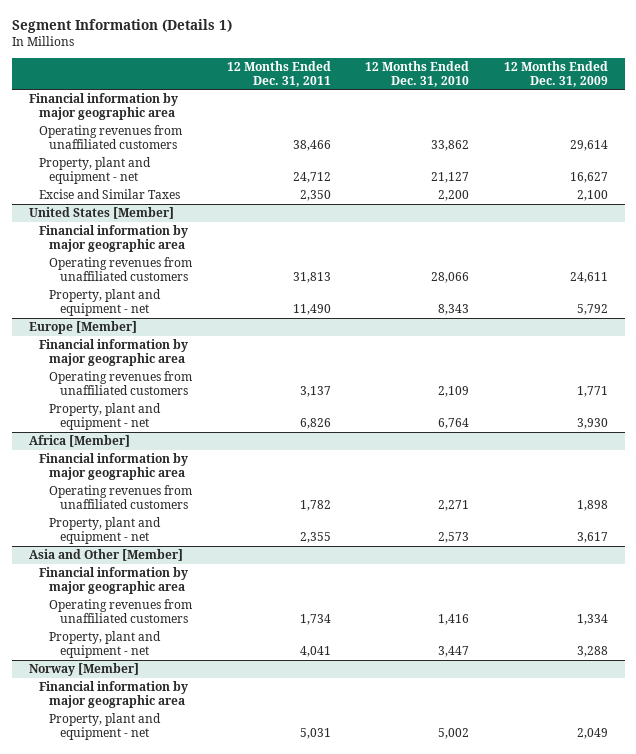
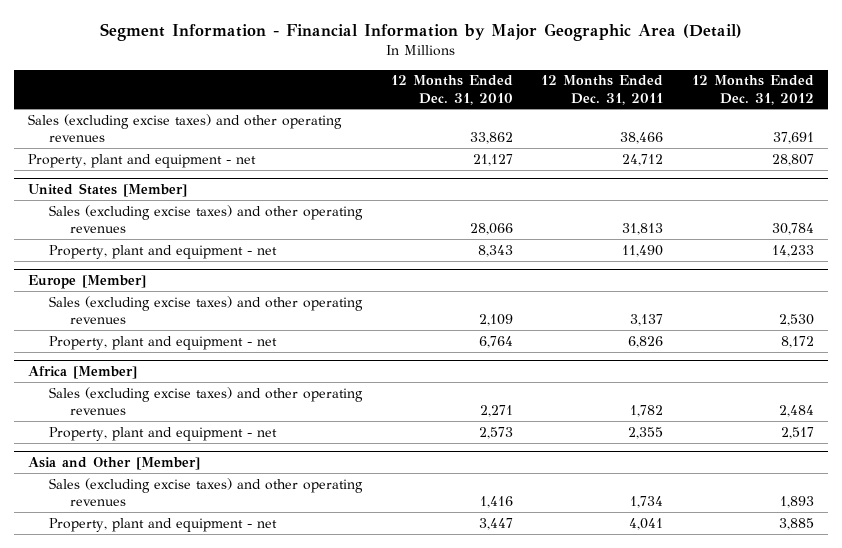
- Segment Information (Details 1)
+ Segment Information - Financial Information by Major Geographic Area (Detail)
- | 12 Months Ended Dec. 31, 2011 | 12 Months Ended Dec. 31, 2010 | 12 Months Ended Dec. 31, 2009
+ | 12 Months Ended Dec. 31, 2010 | 12 Months Ended Dec. 31, 2011 | 12 Months Ended Dec. 31, 2012
- Financial information by major geographic area
- Operating revenues from unaffiliated customers | 38,466 | 33,862 | 29,614
+ Sales (excluding excise taxes) and other operating revenues | 33,862 | 38,466 | 37,691
- Excise and Similar Taxes | 2,350 | 2,200 | 2,100
@ United States [Member]
- Financial information by major geographic area
- Operating revenues from unaffiliated customers | 31,813 | 28,066 | 24,611
+ Sales (excluding excise taxes) and other operating revenues | 28,066 | 31,813 | 30,784
@ Europe [Member]
- Financial information by major geographic area
- Operating revenues from unaffiliated customers | 3,137 | 2,109 | 1,771
+ Sales (excluding excise taxes) and other operating revenues | 2,109 | 3,137 | 2,530
@ Africa [Member]
- Financial information by major geographic area
- Operating revenues from unaffiliated customers | 1,782 | 2,271 | 1,898
+ Sales (excluding excise taxes) and other operating revenues | 2,271 | 1,782 | 2,484
@ Asia and Other [Member]
- Financial information by major geographic area
- Operating revenues from unaffiliated customers | 1,734 | 1,416 | 1,334
+ Sales (excluding excise taxes) and other operating revenues | 1,416 | 1,734 | 1,893
- Norway [Member]
- Financial information by major geographic area
- Property, plant and equipment - net | 5,031 | 5,002 | 2,049

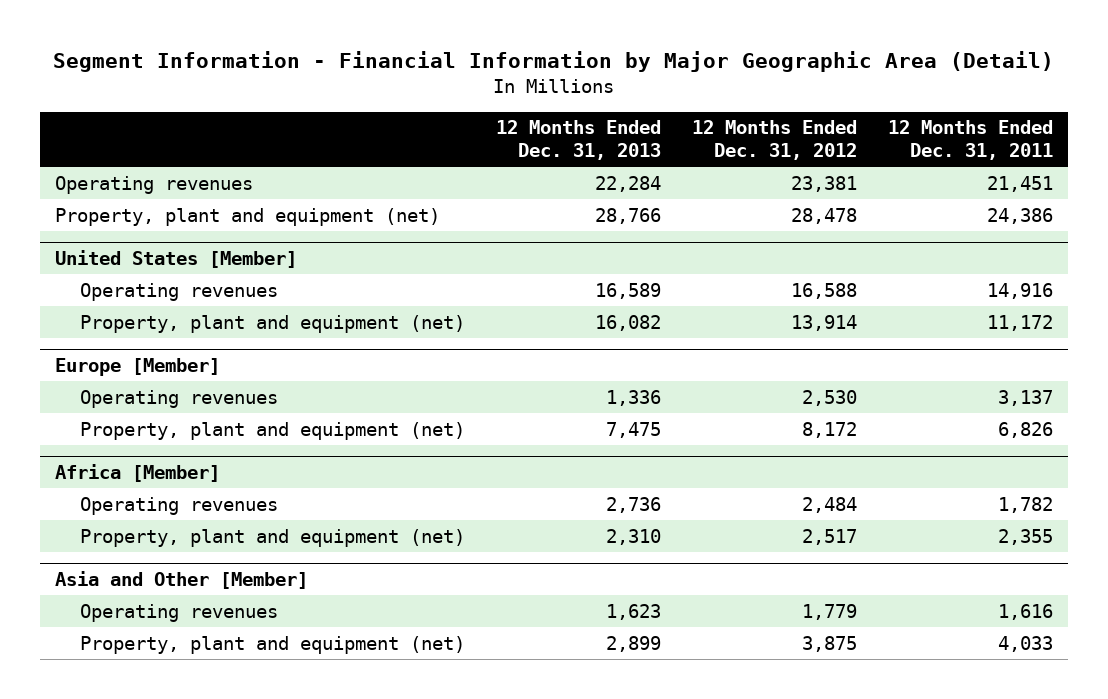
- | 12 Months Ended Dec. 31, 2010 | 12 Months Ended Dec. 31, 2011 | 12 Months Ended Dec. 31, 2012
+ | 12 Months Ended Dec. 31, 2013 | 12 Months Ended Dec. 31, 2012 | 12 Months Ended Dec. 31, 2011
- Sales (excluding excise taxes) and other operating revenues | 33,862 | 38,466 | 37,691
- Property, plant and equipment - net | 21,127 | 24,712 | 28,807
+ Operating revenues | 22,284 | 23,381 | 21,451
+ Property, plant and equipment (net) | 28,766 | 28,478 | 24,386
@ United States [Member]
- Sales (excluding excise taxes) and other operating revenues | 28,066 | 31,813 | 30,784
- Property, plant and equipment - net | 8,343 | 11,490 | 14,233
+ Operating revenues | 16,589 | 16,588 | 14,916
+ Property, plant and equipment (net) | 16,082 | 13,914 | 11,172
@ Europe [Member]
- Sales (excluding excise taxes) and other operating revenues | 2,109 | 3,137 | 2,530
- Property, plant and equipment - net | 6,764 | 6,826 | 8,172
+ Operating revenues | 1,336 | 2,530 | 3,137
+ Property, plant and equipment (net) | 7,475 | 8,172 | 6,826
@ Africa [Member]
- Sales (excluding excise taxes) and other operating revenues | 2,271 | 1,782 | 2,484
- Property, plant and equipment - net | 2,573 | 2,355 | 2,517
+ Operating revenues | 2,736 | 2,484 | 1,782
+ Property, plant and equipment (net) | 2,310 | 2,517 | 2,355
@ Asia and Other [Member]
- Sales (excluding excise taxes) and other operating revenues | 1,416 | 1,734 | 1,893
- Property, plant and equipment - net | 3,447 | 4,041 | 3,885
+ Operating revenues | 1,623 | 1,779 | 1,616
+ Property, plant and equipment (net) | 2,899 | 3,875 | 4,033

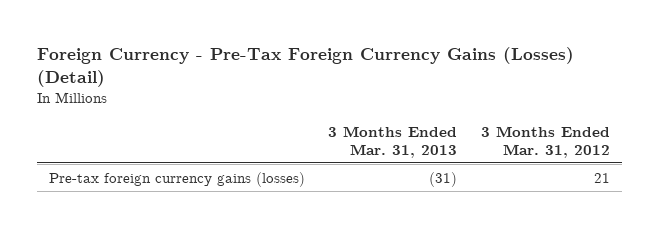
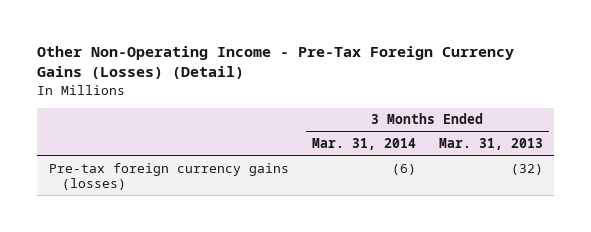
- Foreign Currency - Pre-Tax Foreign Currency Gains (Losses) (Detail)
+ Other Non-Operating Income - Pre-Tax Foreign Currency Gains (Losses) (Detail)
- | 3 Months Ended Mar. 31, 2013 | 3 Months Ended Mar. 31, 2012
+ | 3 Months Ended Mar. 31, 2014 | 3 Months Ended Mar. 31, 2013
- Pre-tax foreign currency gains (losses) | (31) | 21
+ Pre-tax foreign currency gains (losses) | (6) | (32)

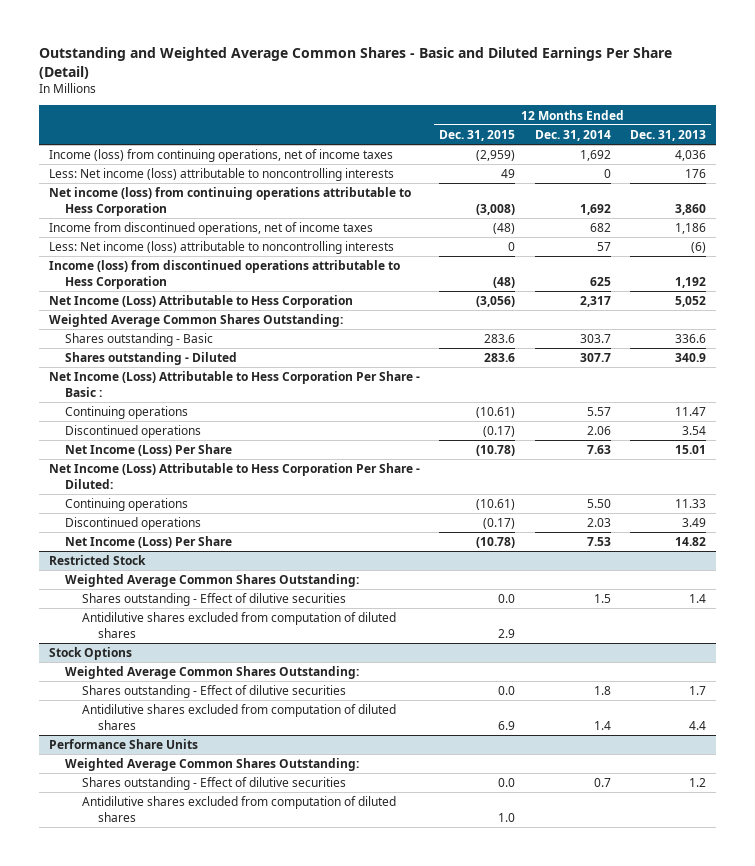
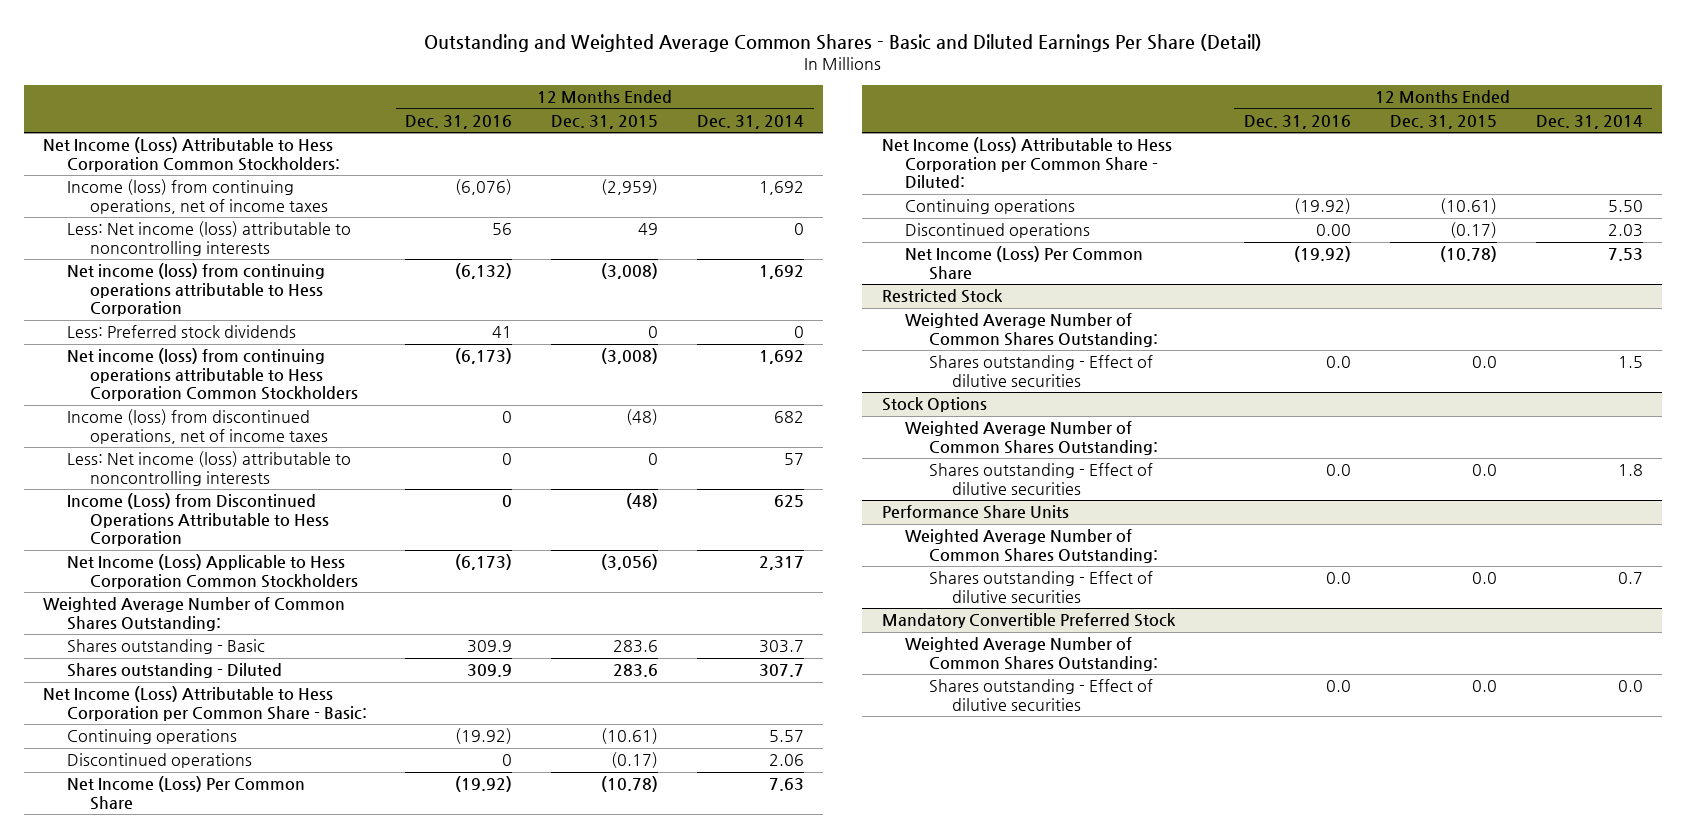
- | 12 Months Ended Dec. 31, 2015 | 12 Months Ended Dec. 31, 2014 | 12 Months Ended Dec. 31, 2013
+ | 12 Months Ended Dec. 31, 2016 | 12 Months Ended Dec. 31, 2015 | 12 Months Ended Dec. 31, 2014
+ Net Income (Loss) Attributable to Hess Corporation Common Stockholders:
- Income from discontinued operations, net of income taxes | (48) | 682 | 1,186
+ Less: Preferred stock dividends | 41 | 0 | 0
+ Net income (loss) from continuing operations attributable to Hess Corporation Common Stockholders | (6,173) | (3,008) | 1,692
+ Income (loss) from discontinued operations, net of income taxes | 0 | (48) | 682
- Income (loss) from discontinued operations attributable to Hess Corporation | (48) | 625 | 1,192
- Net Income (Loss) Attributable to Hess Corporation | (3,056) | 2,317 | 5,052
- Weighted Average Common Shares Outstanding:
+ Income (Loss) from Discontinued Operations Attributable to Hess Corporation | 0 | (48) | 625
+ Net Income (Loss) Applicable to Hess Corporation Common Stockholders | (6,173) | (3,056) | 2,317
+ Weighted Average Number of Common Shares Outstanding:
- Net Income (Loss) Attributable to Hess Corporation Per Share - Basic :
+ Net Income (Loss) Attributable to Hess Corporation per Common Share - Basic:
- Net Income (Loss) Per Share | (10.78) | 7.63 | 15.01
- Net Income (Loss) Attributable to Hess Corporation Per Share - Diluted:
+ Net Income (Loss) Per Common Share | (19.92) | (10.78) | 7.63
+ Net Income (Loss) Attributable to Hess Corporation per Common Share - Diluted:
- Net Income (Loss) Per Share | (10.78) | 7.53 | 14.82
+ Net Income (Loss) Per Common Share | (19.92) | (10.78) | 7.53
@ Restricted Stock
- Weighted Average Common Shares Outstanding:
+ Weighted Average Number of Common Shares Outstanding:
- Antidilutive shares excluded from computation of diluted shares | 2.9 | |
@ Stock Options
- Weighted Average Common Shares Outstanding:
+ Weighted Average Number of Common Shares Outstanding:
- Antidilutive shares excluded from computation of diluted shares | 6.9 | 1.4 | 4.4
@ Performance Share Units
- Weighted Average Common Shares Outstanding:
+ Weighted Average Number of Common Shares Outstanding:
- Antidilutive shares excluded from computation of diluted shares | 1.0 | |
+ Mandatory Convertible Preferred Stock
+ Weighted Average Number of Common Shares Outstanding:
+ Shares outstanding - Effect of dilutive securities | 0.0 | 0.0 | 0.0

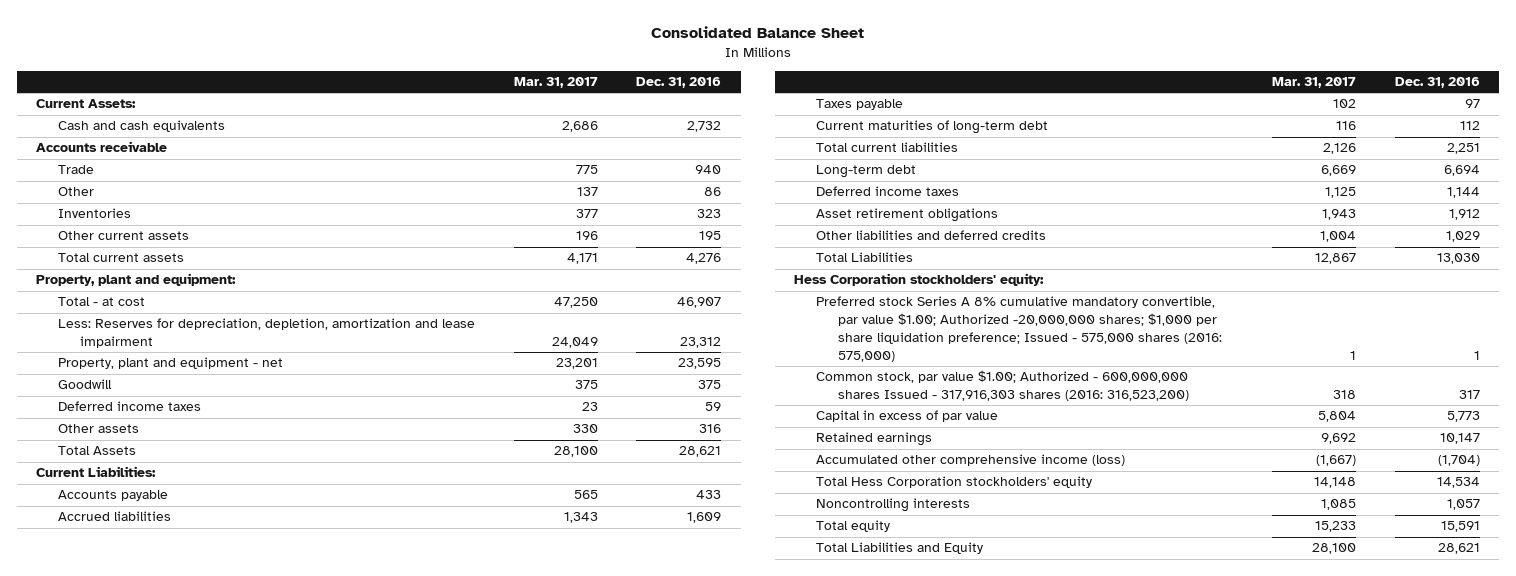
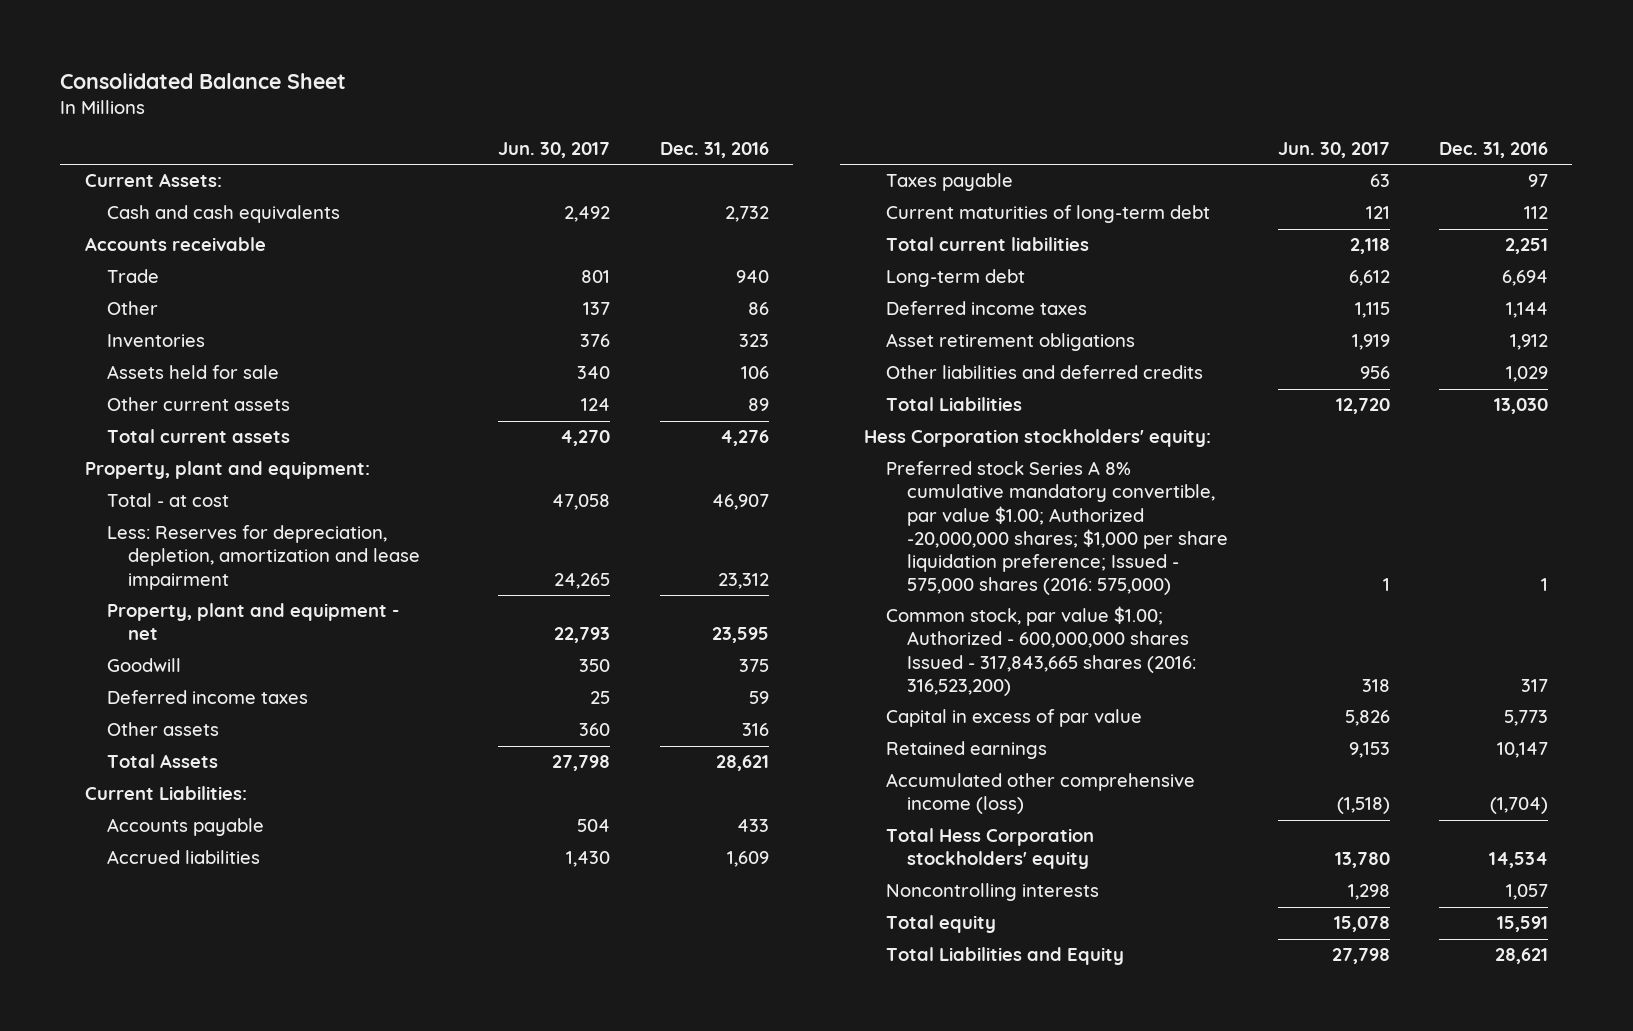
- | Mar. 31, 2017 | Dec. 31, 2016
+ | Jun. 30, 2017 | Dec. 31, 2016
- Other current assets | 196 | 195
+ Assets held for sale | 340 | 106
+ Other current assets | 124 | 89
- Common stock, par value $1.00; Authorized - 600,000,000 shares Issued - 317,916,303 shares (2016: 316,523,200) | 318 | 317
+ Common stock, par value $1.00; Authorized - 600,000,000 shares Issued - 317,843,665 shares (2016: 316,523,200) | 318 | 317

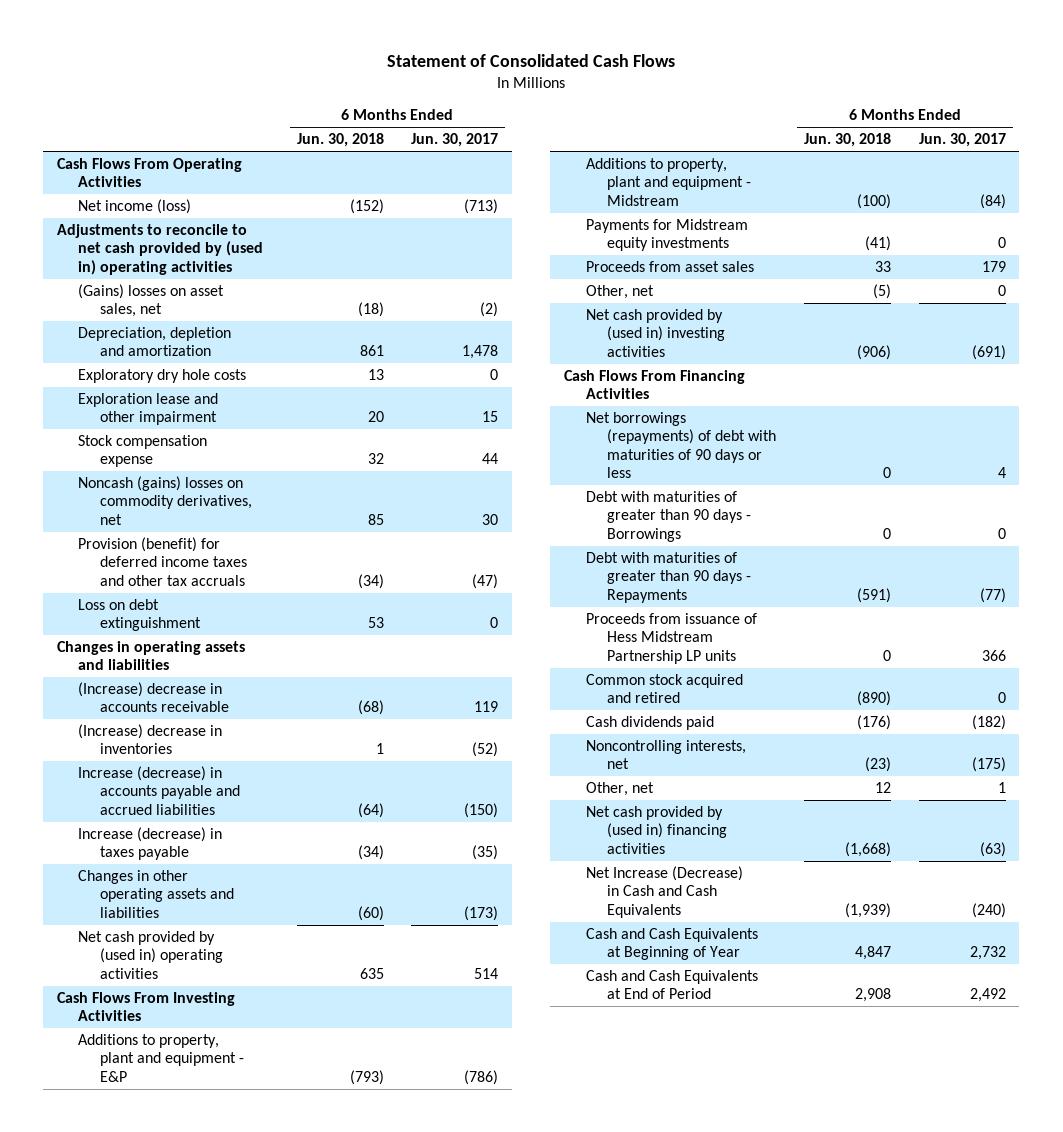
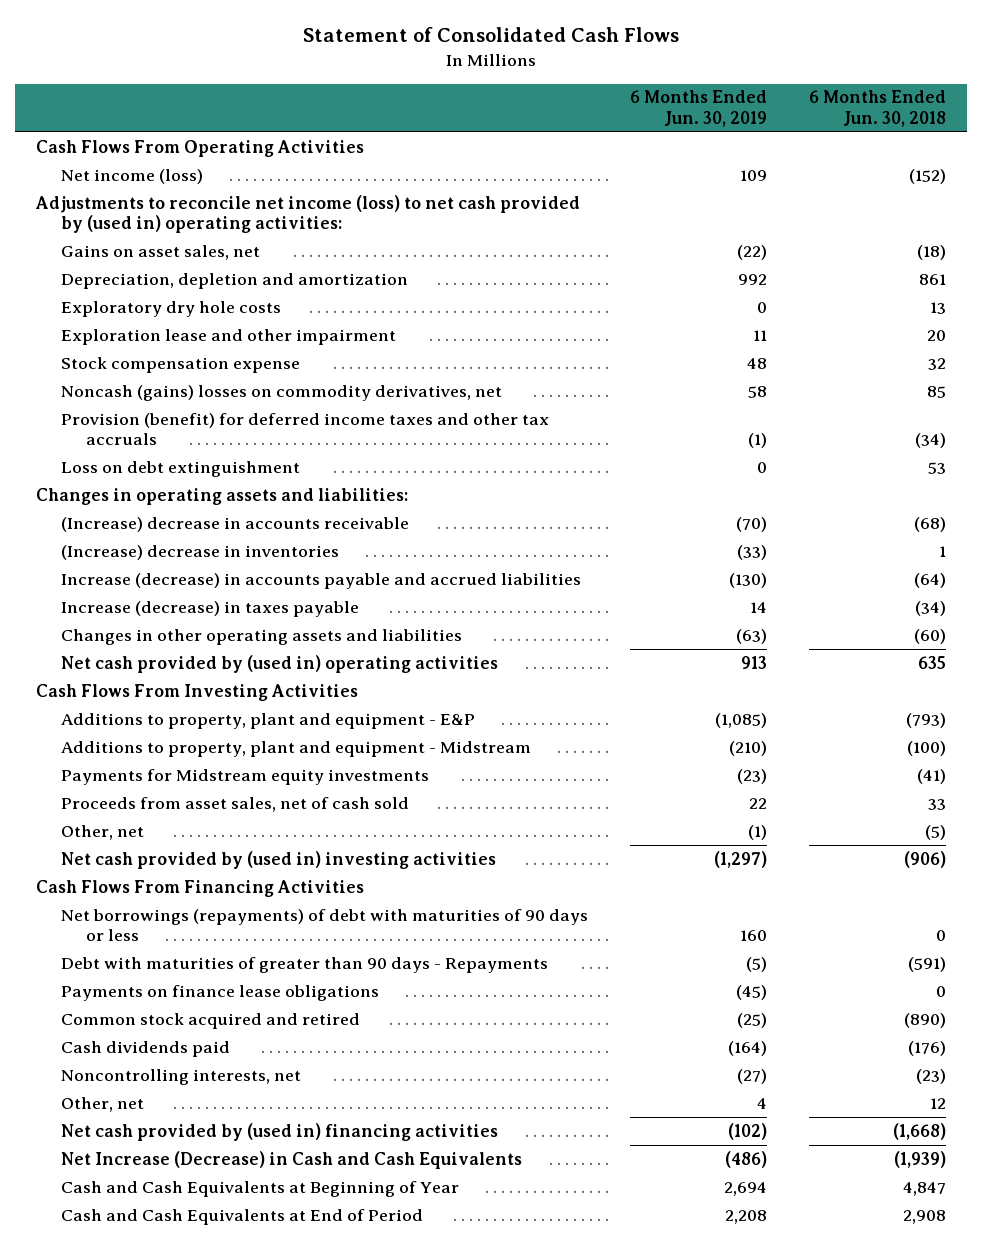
- | 6 Months Ended Jun. 30, 2018 | 6 Months Ended Jun. 30, 2017
+ | 6 Months Ended Jun. 30, 2019 | 6 Months Ended Jun. 30, 2018
- Adjustments to reconcile to net cash provided by (used in) operating activities
- (Gains) losses on asset sales, net | (18) | (2)
+ Adjustments to reconcile net income (loss) to net cash provided by (used in) operating activities:
+ Gains on asset sales, net | (22) | (18)
- Changes in operating assets and liabilities
+ Changes in operating assets and liabilities:
- Proceeds from asset sales | 33 | 179
+ Proceeds from asset sales, net of cash sold | 22 | 33
- Debt with maturities of greater than 90 days - Borrowings | 0 | 0
- Proceeds from issuance of Hess Midstream Partnership LP units | 0 | 366
+ Payments on finance lease obligations | (45) | 0

